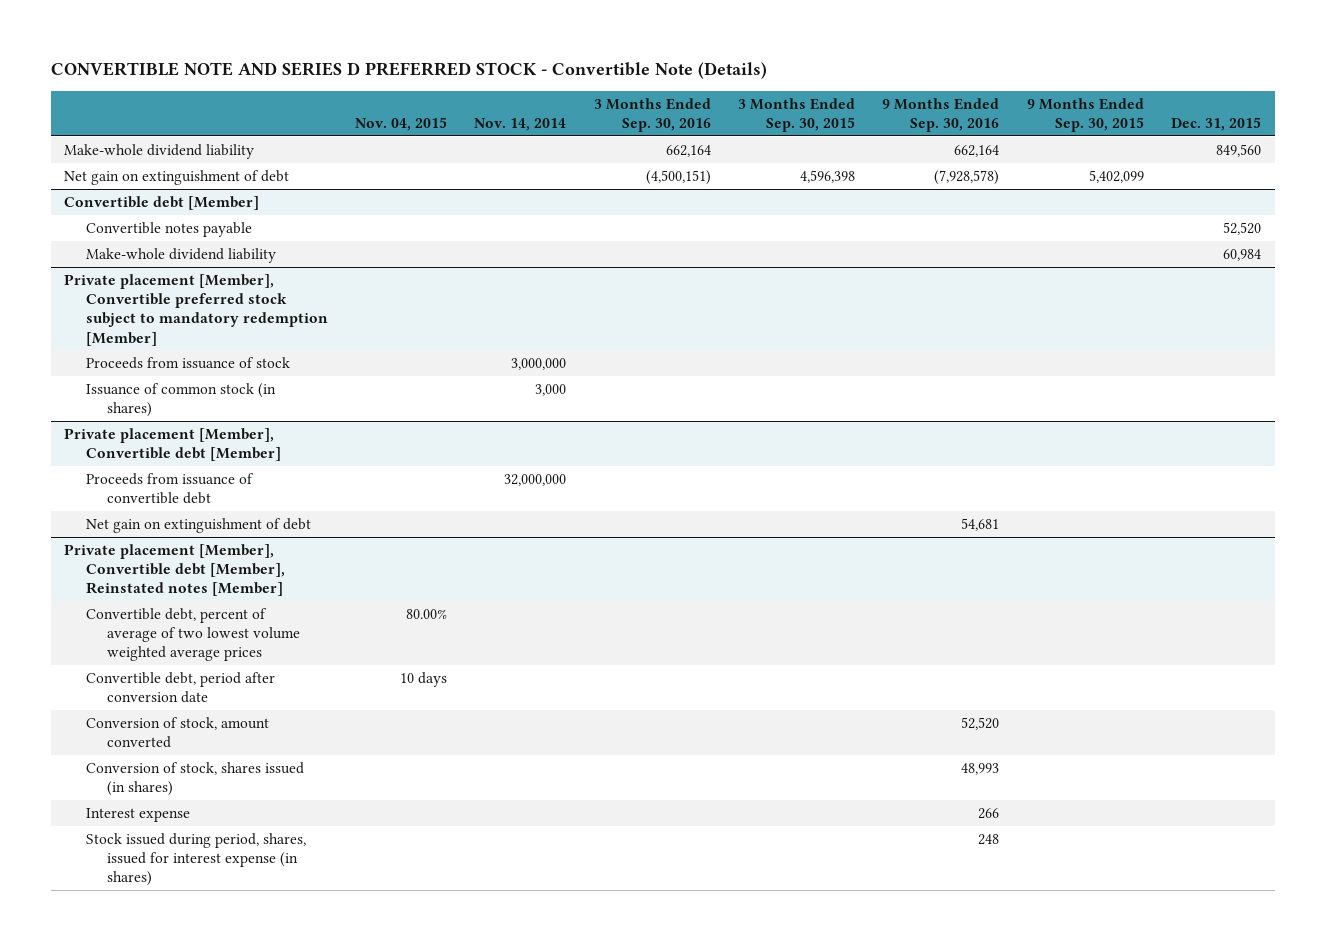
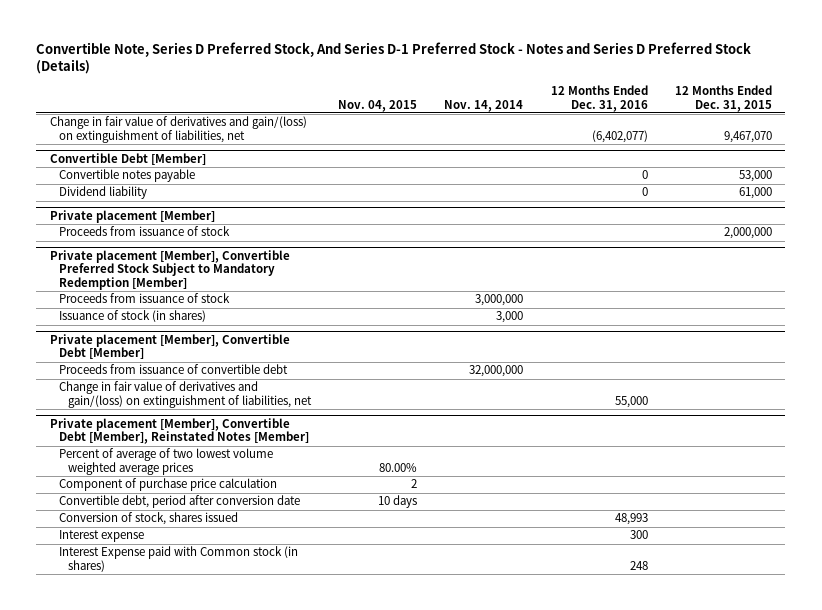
- CONVERTIBLE NOTE AND SERIES D PREFERRED STOCK - Convertible Note (Details)
+ Convertible Note, Series D Preferred Stock, And Series D-1 Preferred Stock - Notes and Series D Preferred Stock (Details)
- | Nov. 04, 2015 | Nov. 14, 2014 | 3 Months Ended Sep. 30, 2016 | 3 Months Ended Sep. 30, 2015 | 9 Months Ended Sep. 30, 2016 | 9 Months Ended Sep. 30, 2015 | Dec. 31, 2015
+ | Nov. 04, 2015 | Nov. 14, 2014 | 12 Months Ended Dec. 31, 2016 | 12 Months Ended Dec. 31, 2015
- Make-whole dividend liability | | | 662,164 | | 662,164 | | 849,560
- Net gain on extinguishment of debt | | | (4,500,151) | 4,596,398 | (7,928,578) | 5,402,099 |
- Convertible debt [Member]
+ Change in fair value of derivatives and gain/(loss) on extinguishment of liabilities, net | | | (6,402,077) | 9,467,070
+ Convertible Debt [Member]
- Make-whole dividend liability | | | | | | | 60,984
- Private placement [Member], Convertible preferred stock subject to mandatory redemption [Member]
+ Dividend liability | | | 0 | 61,000
+ Private placement [Member]
+ Proceeds from issuance of stock | | | | 2,000,000
+ Private placement [Member], Convertible Preferred Stock Subject to Mandatory Redemption [Member]
- Issuance of common stock (in shares) | | 3,000 | | | | |
- Private placement [Member], Convertible debt [Member]
+ Issuance of stock (in shares) | | 3,000 | |
+ Private placement [Member], Convertible Debt [Member]
- Net gain on extinguishment of debt | | | | | 54,681 | |
- Private placement [Member], Convertible debt [Member], Reinstated notes [Member]
- Convertible debt, percent of average of two lowest volume weighted average prices | 80.00% | | | | | |
+ Change in fair value of derivatives and gain/(loss) on extinguishment of liabilities, net | | | 55,000 |
+ Private placement [Member], Convertible Debt [Member], Reinstated Notes [Member]
+ Percent of average of two lowest volume weighted average prices | 80.00% | | |
+ Component of purchase price calculation | 2 | | |
- Conversion of stock, amount converted | | | | | 52,520 | |
- Conversion of stock, shares issued (in shares) | | | | | 48,993 | |
+ Conversion of stock, shares issued | | | 48,993 |
- Stock issued during period, shares, issued for interest expense (in shares) | | | | | 248 | |
+ Interest Expense paid with Common stock (in shares) | | | 248 |

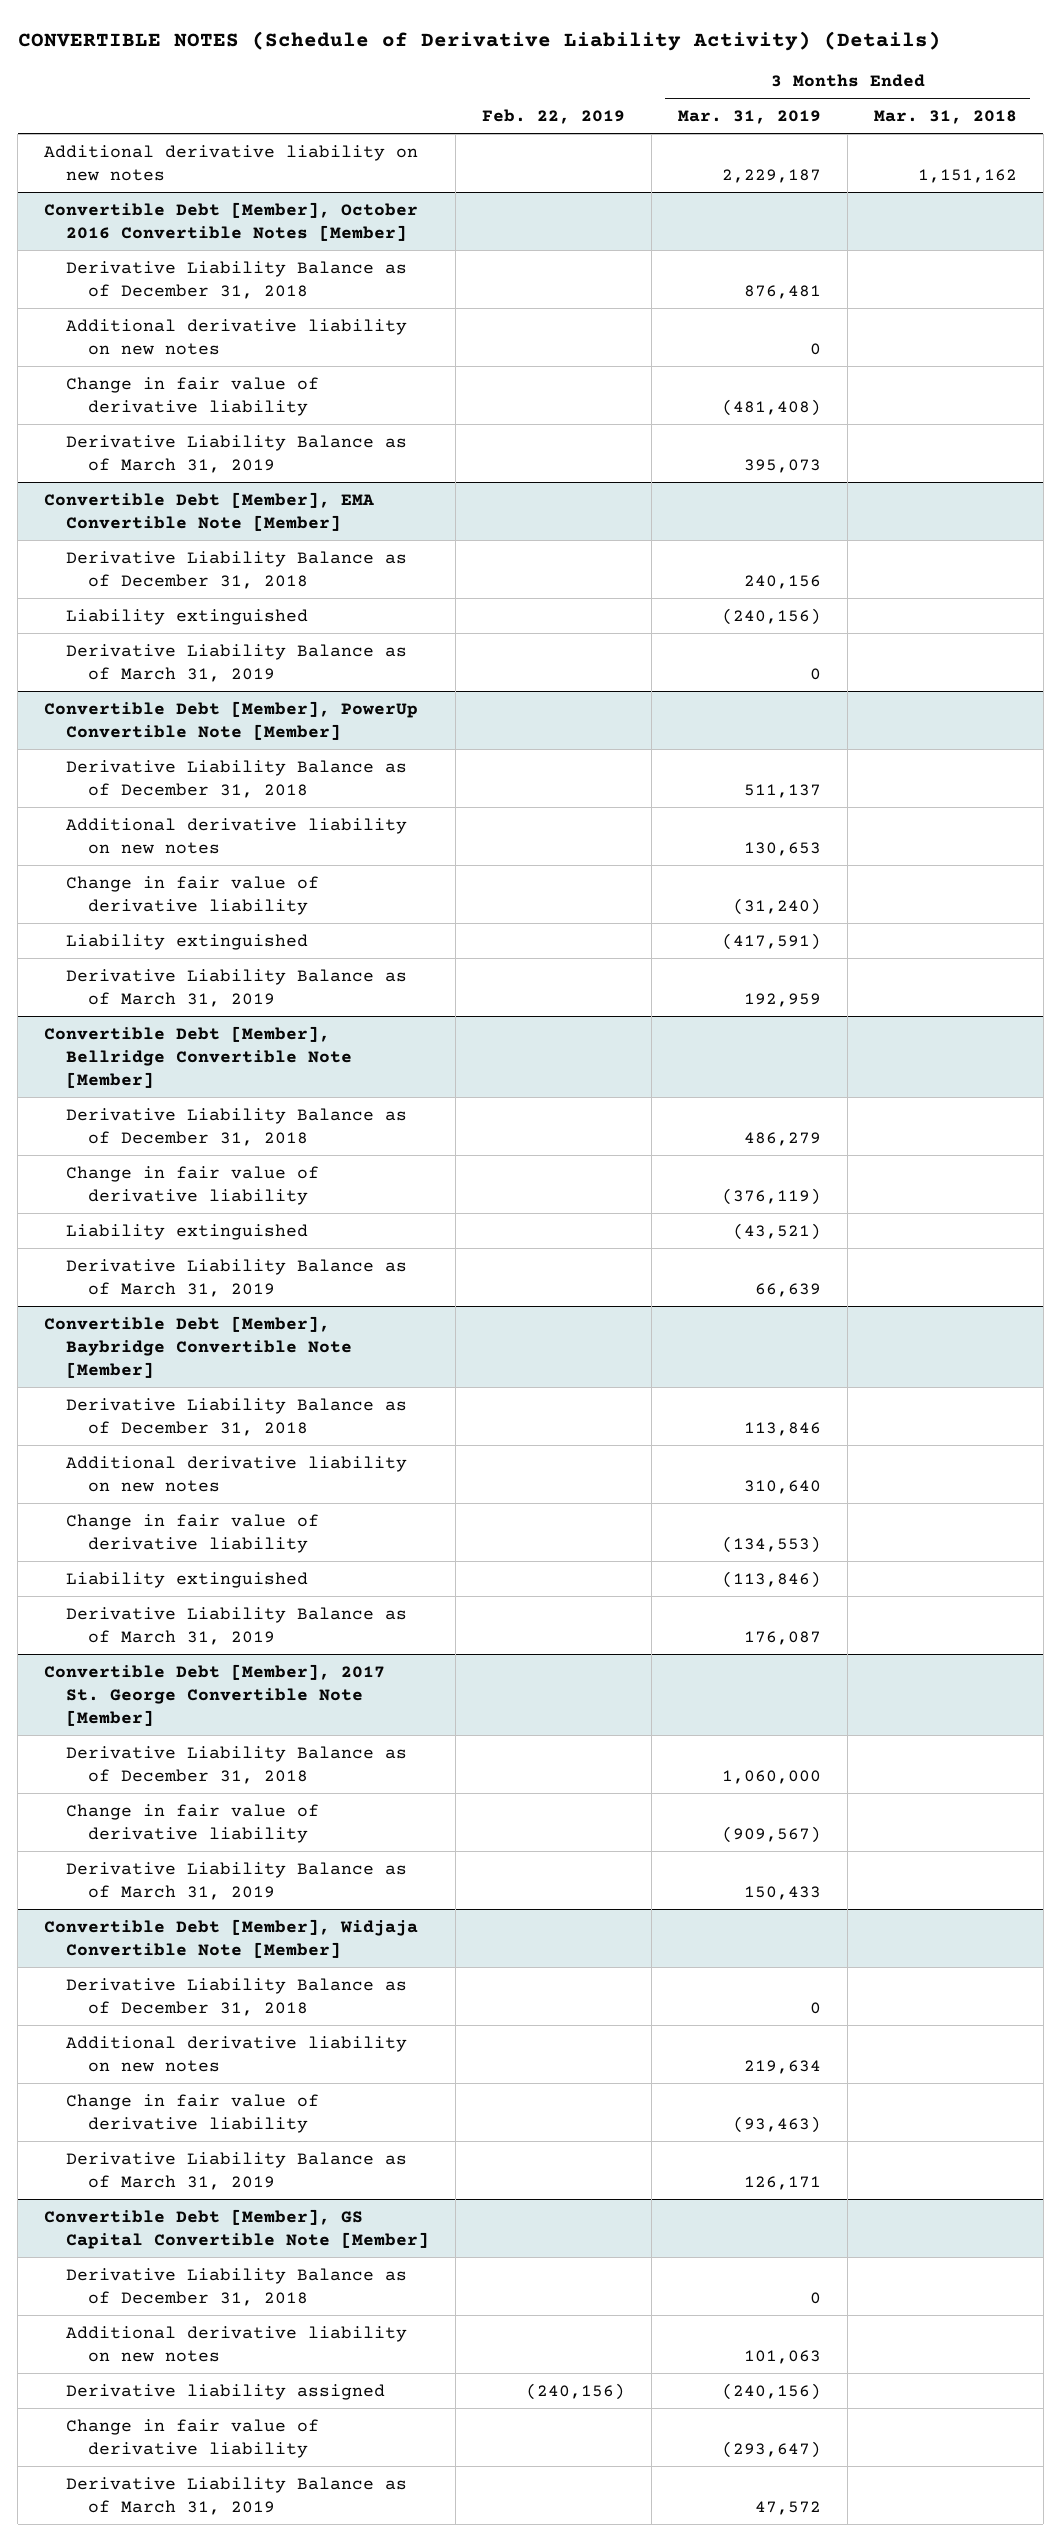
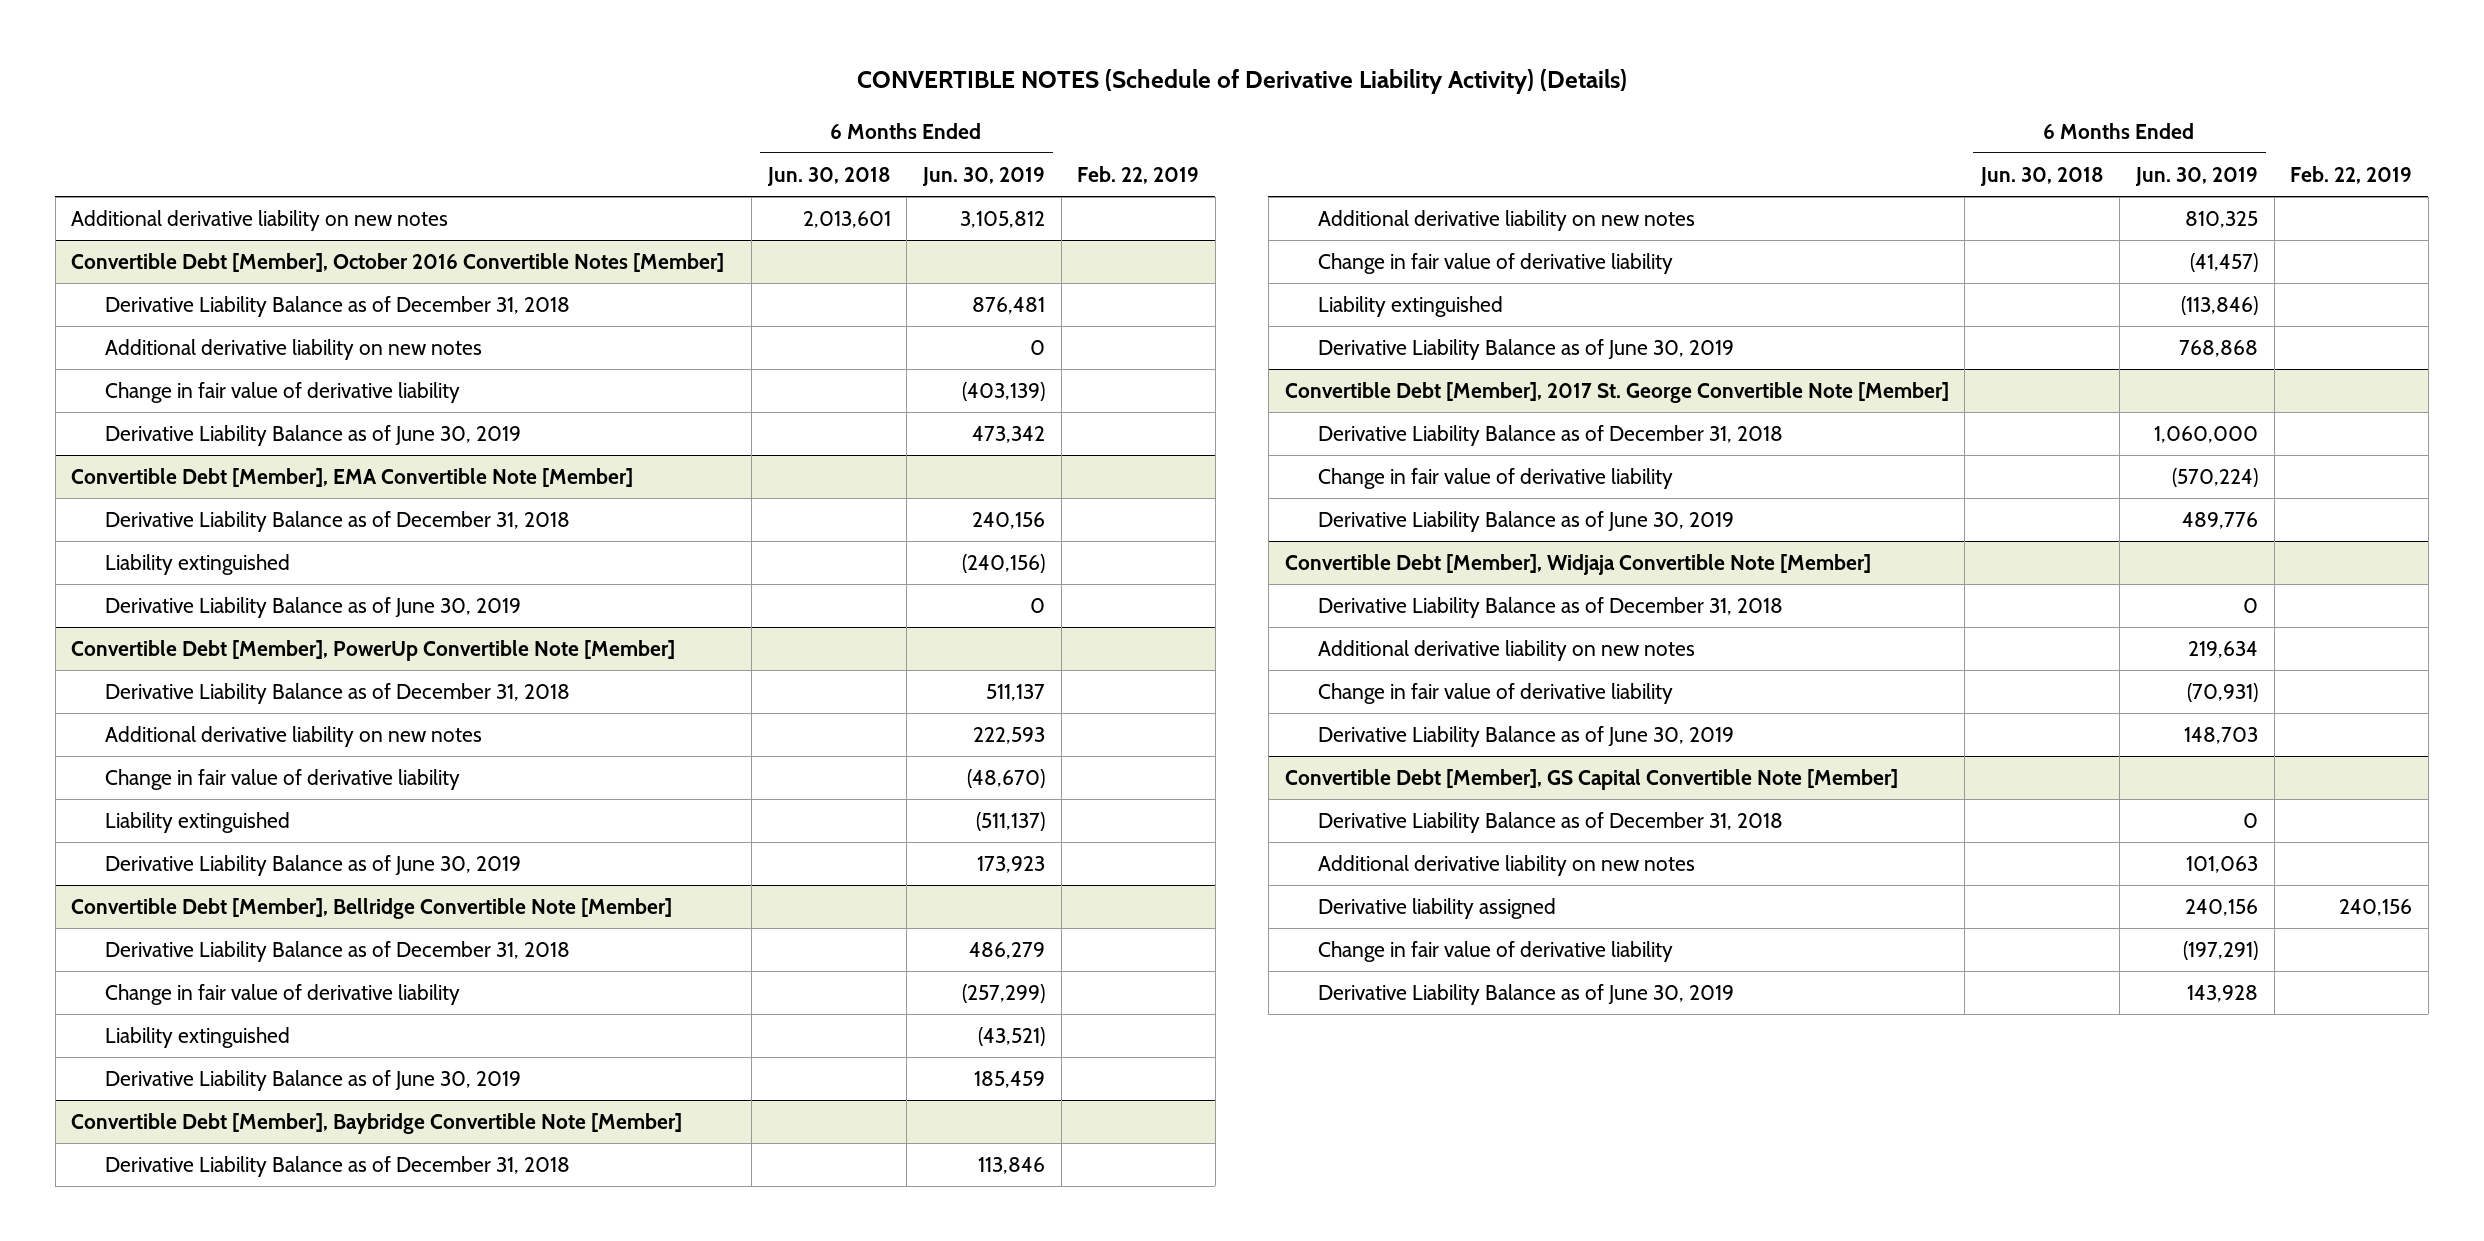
- | Feb. 22, 2019 | 3 Months Ended Mar. 31, 2019 | 3 Months Ended Mar. 31, 2018
+ | 6 Months Ended Jun. 30, 2018 | 6 Months Ended Jun. 30, 2019 | Feb. 22, 2019
@ Convertible Debt [Member], October 2016 Convertible Notes [Member]
- Derivative Liability Balance as of March 31, 2019 | | 395,073 |
+ Derivative Liability Balance as of June 30, 2019 | | 473,342 |
@ Convertible Debt [Member], EMA Convertible Note [Member]
- Derivative Liability Balance as of March 31, 2019 | | 0 |
+ Derivative Liability Balance as of June 30, 2019 | | 0 |
@ Convertible Debt [Member], PowerUp Convertible Note [Member]
- Derivative Liability Balance as of March 31, 2019 | | 192,959 |
+ Derivative Liability Balance as of June 30, 2019 | | 173,923 |
@ Convertible Debt [Member], Bellridge Convertible Note [Member]
- Derivative Liability Balance as of March 31, 2019 | | 66,639 |
+ Derivative Liability Balance as of June 30, 2019 | | 185,459 |
@ Convertible Debt [Member], Baybridge Convertible Note [Member]
- Derivative Liability Balance as of March 31, 2019 | | 176,087 |
+ Derivative Liability Balance as of June 30, 2019 | | 768,868 |
@ Convertible Debt [Member], 2017 St. George Convertible Note [Member]
- Derivative Liability Balance as of March 31, 2019 | | 150,433 |
+ Derivative Liability Balance as of June 30, 2019 | | 489,776 |
@ Convertible Debt [Member], Widjaja Convertible Note [Member]
- Derivative Liability Balance as of March 31, 2019 | | 126,171 |
+ Derivative Liability Balance as of June 30, 2019 | | 148,703 |
@ Convertible Debt [Member], GS Capital Convertible Note [Member]
- Derivative liability assigned | (240,156) | (240,156) |
+ Derivative liability assigned | | 240,156 | 240,156
- Derivative Liability Balance as of March 31, 2019 | | 47,572 |
+ Derivative Liability Balance as of June 30, 2019 | | 143,928 |

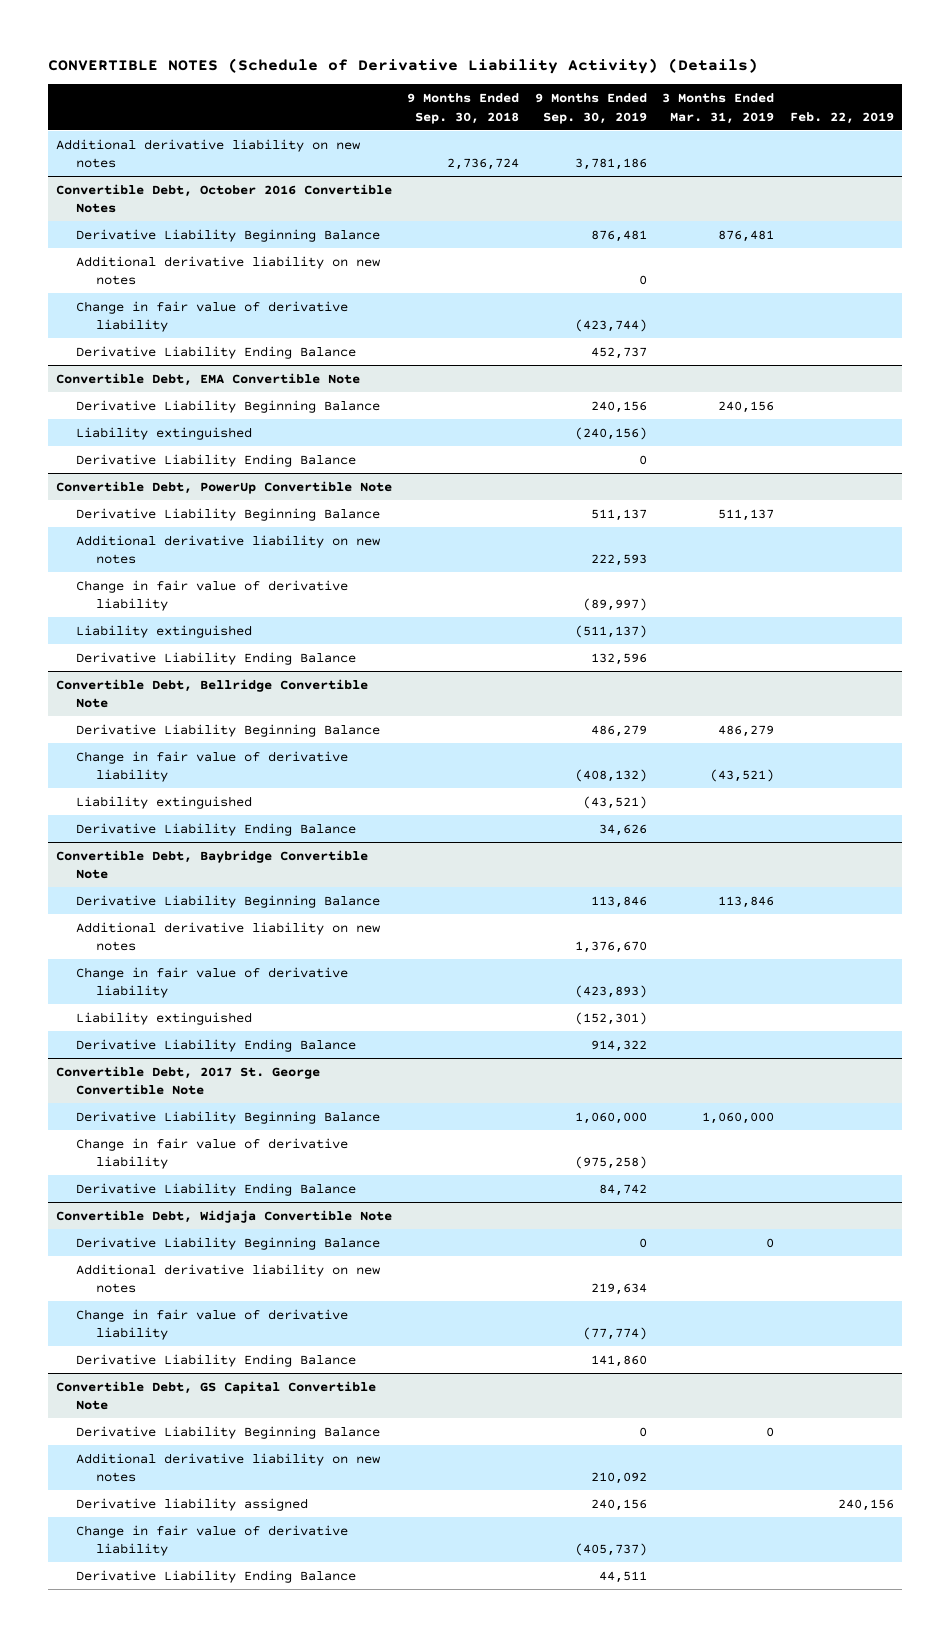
- | 6 Months Ended Jun. 30, 2018 | 6 Months Ended Jun. 30, 2019 | Feb. 22, 2019
+ | 9 Months Ended Sep. 30, 2018 | 9 Months Ended Sep. 30, 2019 | 3 Months Ended Mar. 31, 2019 | Feb. 22, 2019
- Convertible Debt [Member], October 2016 Convertible Notes [Member]
- Derivative Liability Balance as of December 31, 2018 | | 876,481 |
+ Convertible Debt, October 2016 Convertible Notes
+ Derivative Liability Beginning Balance | | 876,481 | 876,481 |
- Derivative Liability Balance as of June 30, 2019 | | 473,342 |
- Convertible Debt [Member], EMA Convertible Note [Member]
- Derivative Liability Balance as of December 31, 2018 | | 240,156 |
+ Derivative Liability Ending Balance | | 452,737 | |
+ Convertible Debt, EMA Convertible Note
+ Derivative Liability Beginning Balance | | 240,156 | 240,156 |
- Derivative Liability Balance as of June 30, 2019 | | 0 |
- Convertible Debt [Member], PowerUp Convertible Note [Member]
- Derivative Liability Balance as of December 31, 2018 | | 511,137 |
+ Derivative Liability Ending Balance | | 0 | |
+ Convertible Debt, PowerUp Convertible Note
+ Derivative Liability Beginning Balance | | 511,137 | 511,137 |
- Derivative Liability Balance as of June 30, 2019 | | 173,923 |
- Convertible Debt [Member], Bellridge Convertible Note [Member]
- Derivative Liability Balance as of December 31, 2018 | | 486,279 |
+ Derivative Liability Ending Balance | | 132,596 | |
+ Convertible Debt, Bellridge Convertible Note
+ Derivative Liability Beginning Balance | | 486,279 | 486,279 |
- Derivative Liability Balance as of June 30, 2019 | | 185,459 |
- Convertible Debt [Member], Baybridge Convertible Note [Member]
- Derivative Liability Balance as of December 31, 2018 | | 113,846 |
+ Derivative Liability Ending Balance | | 34,626 | |
+ Convertible Debt, Baybridge Convertible Note
+ Derivative Liability Beginning Balance | | 113,846 | 113,846 |
- Derivative Liability Balance as of June 30, 2019 | | 768,868 |
- Convertible Debt [Member], 2017 St. George Convertible Note [Member]
- Derivative Liability Balance as of December 31, 2018 | | 1,060,000 |
+ Derivative Liability Ending Balance | | 914,322 | |
+ Convertible Debt, 2017 St. George Convertible Note
+ Derivative Liability Beginning Balance | | 1,060,000 | 1,060,000 |
- Derivative Liability Balance as of June 30, 2019 | | 489,776 |
- Convertible Debt [Member], Widjaja Convertible Note [Member]
- Derivative Liability Balance as of December 31, 2018 | | 0 |
+ Derivative Liability Ending Balance | | 84,742 | |
+ Convertible Debt, Widjaja Convertible Note
+ Derivative Liability Beginning Balance | | 0 | 0 |
- Derivative Liability Balance as of June 30, 2019 | | 148,703 |
- Convertible Debt [Member], GS Capital Convertible Note [Member]
- Derivative Liability Balance as of December 31, 2018 | | 0 |
+ Derivative Liability Ending Balance | | 141,860 | |
+ Convertible Debt, GS Capital Convertible Note
+ Derivative Liability Beginning Balance | | 0 | 0 |
- Derivative Liability Balance as of June 30, 2019 | | 143,928 |
+ Derivative Liability Ending Balance | | 44,511 | |

